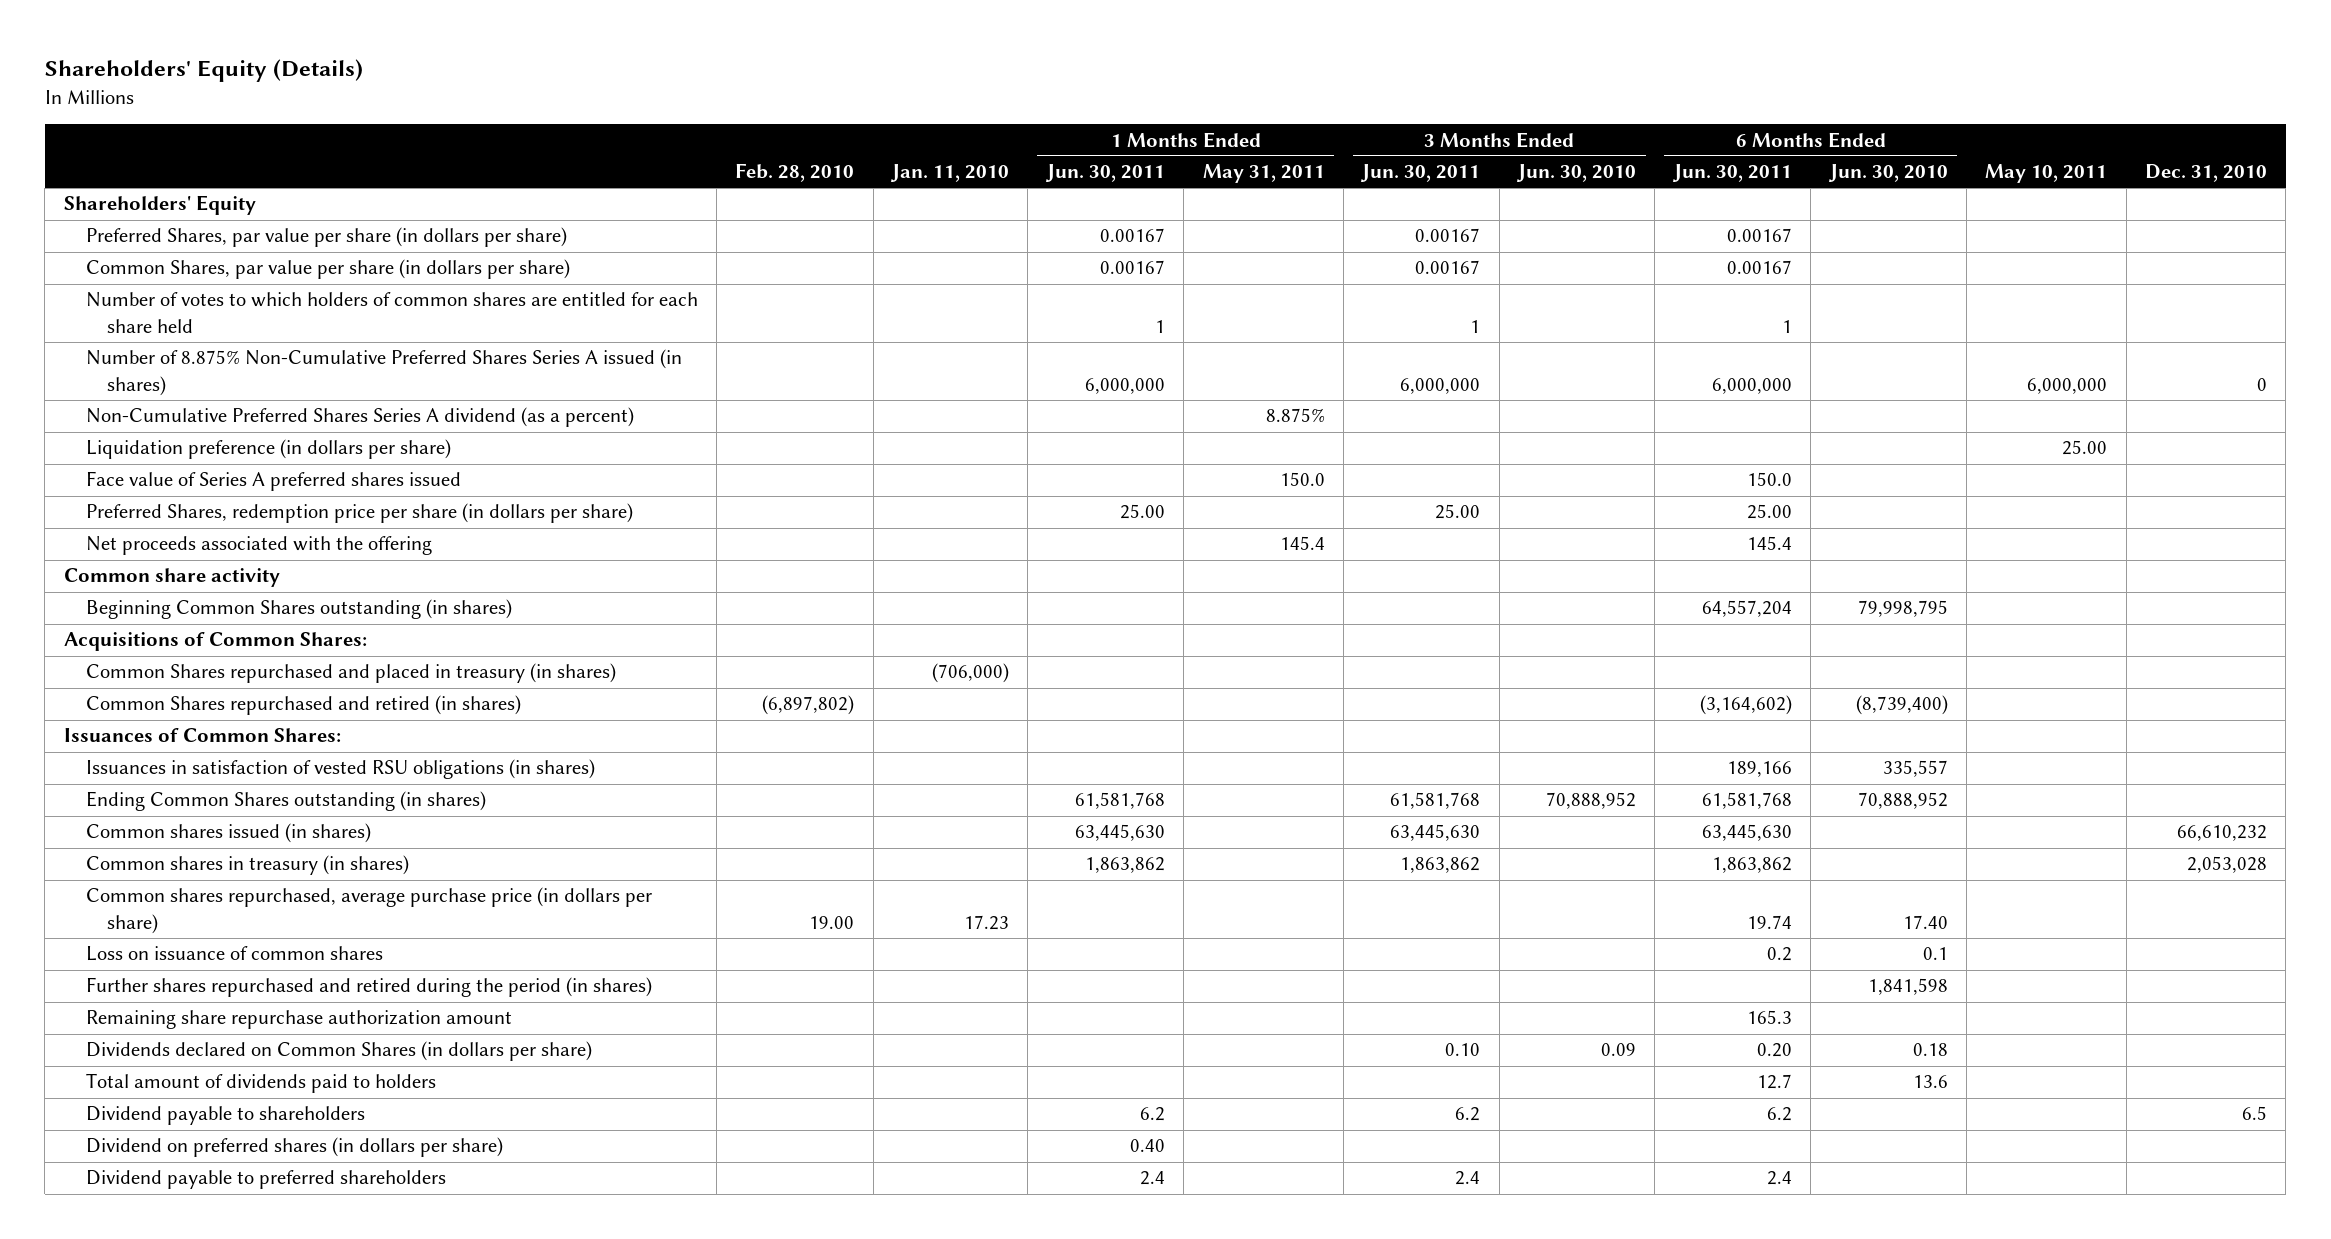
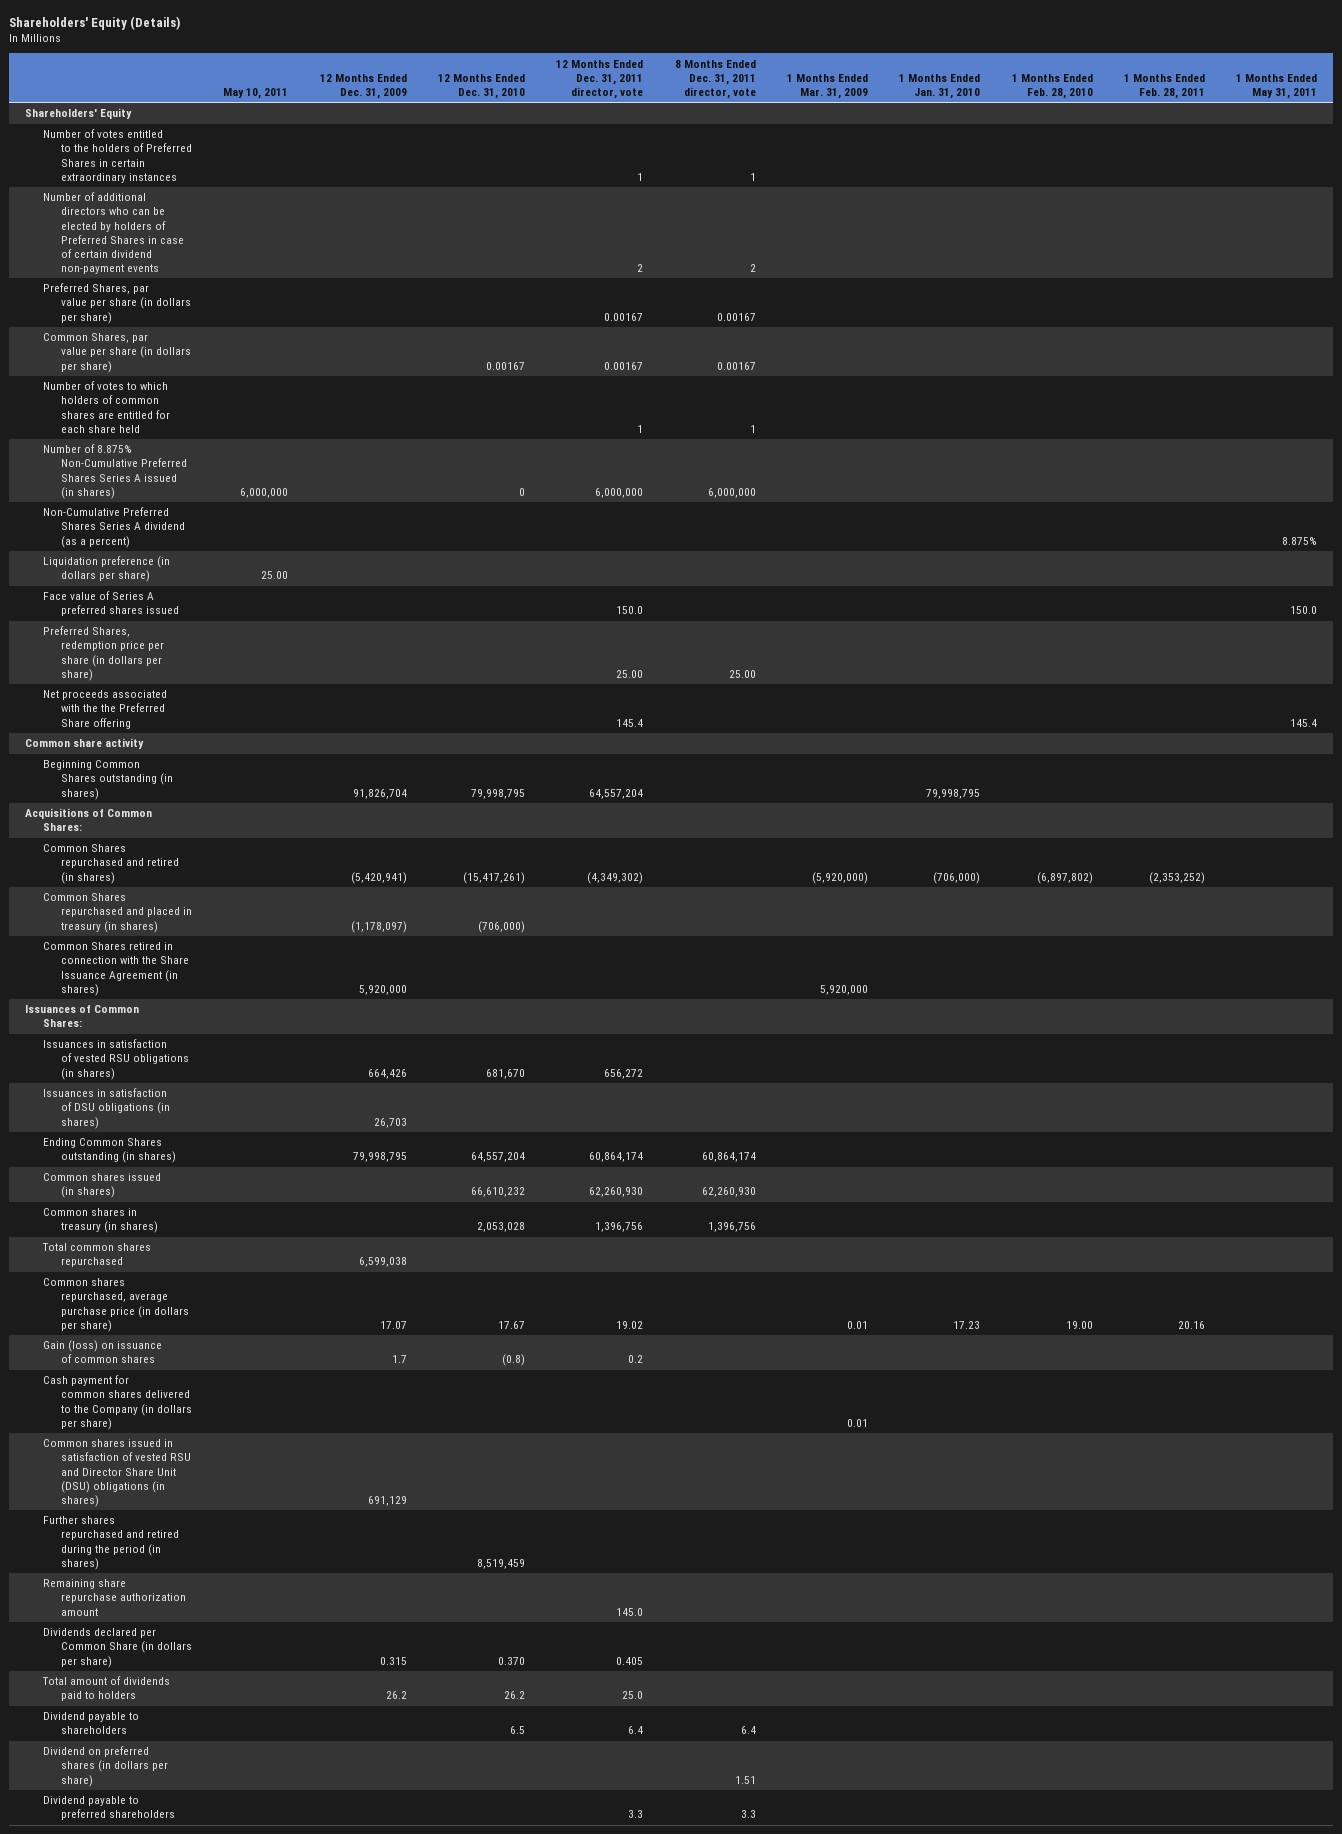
- | Feb. 28, 2010 | Jan. 11, 2010 | 1 Months Ended Jun. 30, 2011 | 1 Months Ended May 31, 2011 | 3 Months Ended Jun. 30, 2011 | 3 Months Ended Jun. 30, 2010 | 6 Months Ended Jun. 30, 2011 | 6 Months Ended Jun. 30, 2010 | May 10, 2011 | Dec. 31, 2010
+ | May 10, 2011 | 12 Months Ended Dec. 31, 2009 | 12 Months Ended Dec. 31, 2010 | 12 Months Ended Dec. 31, 2011 director, vote | 8 Months Ended Dec. 31, 2011 director, vote | 1 Months Ended Mar. 31, 2009 | 1 Months Ended Jan. 31, 2010 | 1 Months Ended Feb. 28, 2010 | 1 Months Ended Feb. 28, 2011 | 1 Months Ended May 31, 2011
+ Number of votes entitled to the holders of Preferred Shares in certain extraordinary instances | | | | 1 | 1 | | | | |
+ Number of additional directors who can be elected by holders of Preferred Shares in case of certain dividend non-payment events | | | | 2 | 2 | | | | |
- Net proceeds associated with the offering | | | | 145.4 | | | 145.4 | | |
+ Net proceeds associated with the the Preferred Share offering | | | | 145.4 | | | | | | 145.4
moved down: Common Shares repurchased and placed in treasury (in shares) | | (1,178,097) | (706,000) | | | | | | |
+ Common Shares retired in connection with the Share Issuance Agreement (in shares) | | 5,920,000 | | | | 5,920,000 | | | |
+ Issuances in satisfaction of DSU obligations (in shares) | | 26,703 | | | | | | | |
+ Total common shares repurchased | | 6,599,038 | | | | | | | |
- Loss on issuance of common shares | | | | | | | 0.2 | 0.1 | |
+ Gain (loss) on issuance of common shares | | 1.7 | (0.8) | 0.2 | | | | | |
+ Cash payment for common shares delivered to the Company (in dollars per share) | | | | | | 0.01 | | | |
+ Common shares issued in satisfaction of vested RSU and Director Share Unit (DSU) obligations (in shares) | | 691,129 | | | | | | | |
- Dividends declared on Common Shares (in dollars per share) | | | | | 0.10 | 0.09 | 0.20 | 0.18 | |
+ Dividends declared per Common Share (in dollars per share) | | 0.315 | 0.370 | 0.405 | | | | | |

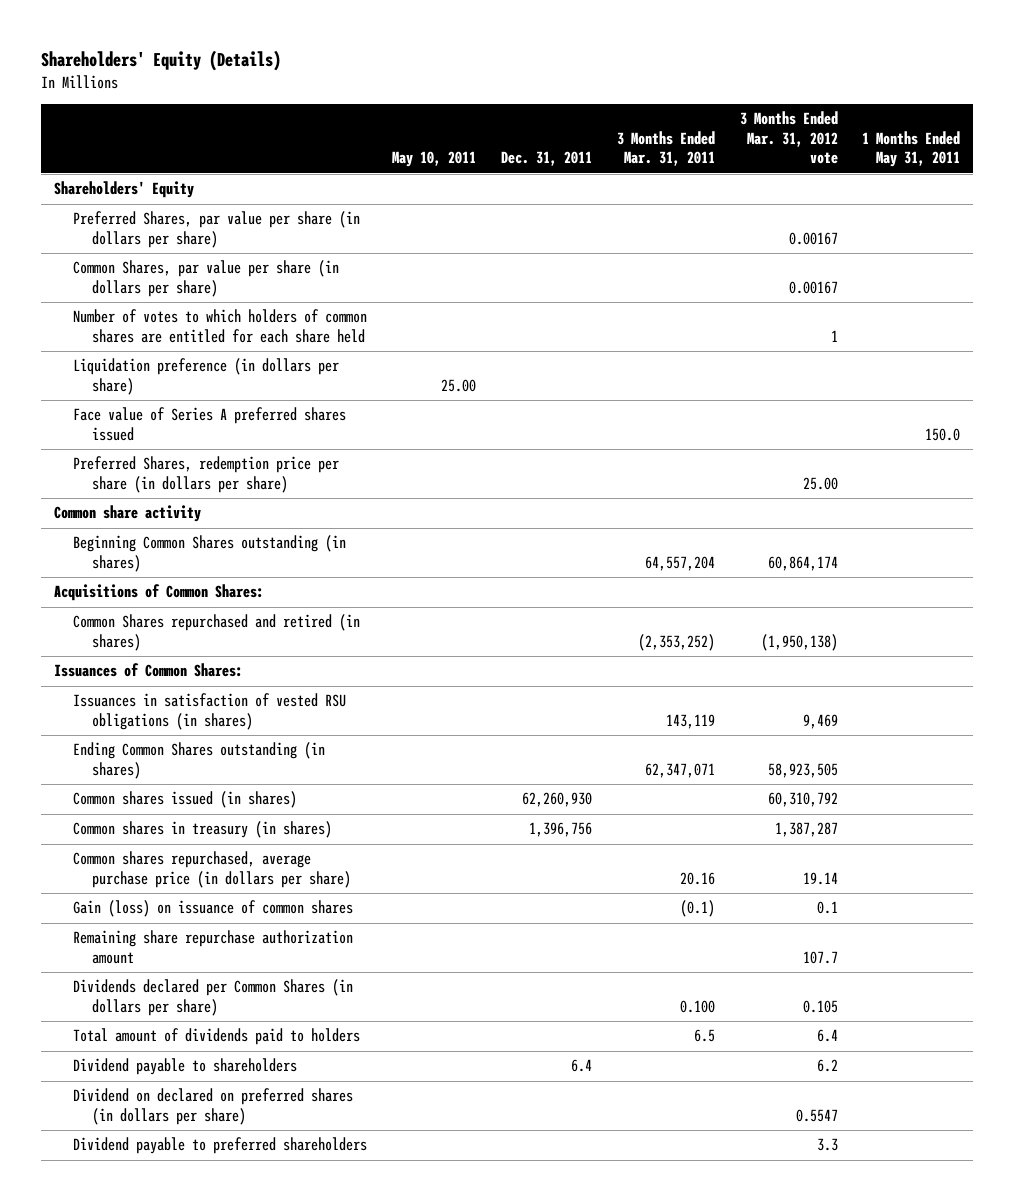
- | May 10, 2011 | 12 Months Ended Dec. 31, 2009 | 12 Months Ended Dec. 31, 2010 | 12 Months Ended Dec. 31, 2011 director, vote | 8 Months Ended Dec. 31, 2011 director, vote | 1 Months Ended Mar. 31, 2009 | 1 Months Ended Jan. 31, 2010 | 1 Months Ended Feb. 28, 2010 | 1 Months Ended Feb. 28, 2011 | 1 Months Ended May 31, 2011
+ | May 10, 2011 | Dec. 31, 2011 | 3 Months Ended Mar. 31, 2011 | 3 Months Ended Mar. 31, 2012 vote | 1 Months Ended May 31, 2011
- Number of votes entitled to the holders of Preferred Shares in certain extraordinary instances | | | | 1 | 1 | | | | |
- Number of additional directors who can be elected by holders of Preferred Shares in case of certain dividend non-payment events | | | | 2 | 2 | | | | |
- Number of 8.875% Non-Cumulative Preferred Shares Series A issued (in shares) | 6,000,000 | | 0 | 6,000,000 | 6,000,000 | | | | |
- Non-Cumulative Preferred Shares Series A dividend (as a percent) | | | | | | | | | | 8.875%
- Net proceeds associated with the the Preferred Share offering | | | | 145.4 | | | | | | 145.4
- Common Shares repurchased and placed in treasury (in shares) | | (1,178,097) | (706,000) | | | | | | |
- Common Shares retired in connection with the Share Issuance Agreement (in shares) | | 5,920,000 | | | | 5,920,000 | | | |
- Issuances in satisfaction of DSU obligations (in shares) | | 26,703 | | | | | | | |
- Total common shares repurchased | | 6,599,038 | | | | | | | |
- Cash payment for common shares delivered to the Company (in dollars per share) | | | | | | 0.01 | | | |
- Common shares issued in satisfaction of vested RSU and Director Share Unit (DSU) obligations (in shares) | | 691,129 | | | | | | | |
- Further shares repurchased and retired during the period (in shares) | | | 8,519,459 | | | | | | |
- Dividends declared per Common Share (in dollars per share) | | 0.315 | 0.370 | 0.405 | | | | | |
+ Dividends declared per Common Shares (in dollars per share) | | | 0.100 | 0.105 |
- Dividend on preferred shares (in dollars per share) | | | | | 1.51 | | | | |
+ Dividend on declared on preferred shares (in dollars per share) | | | | 0.5547 |

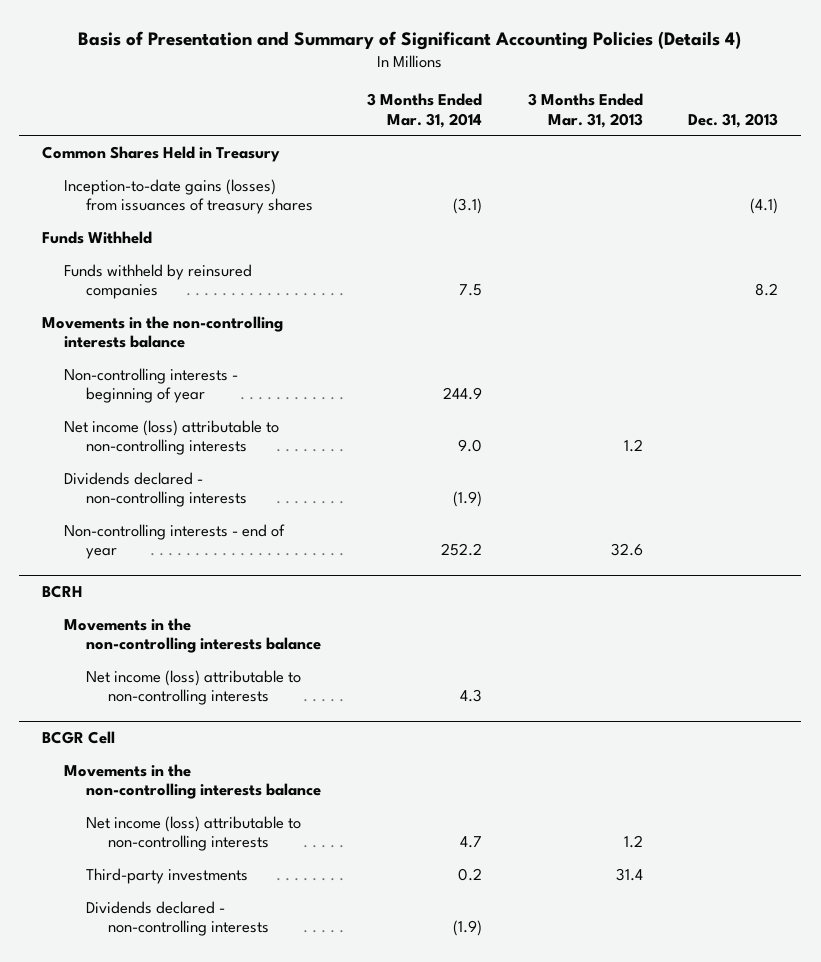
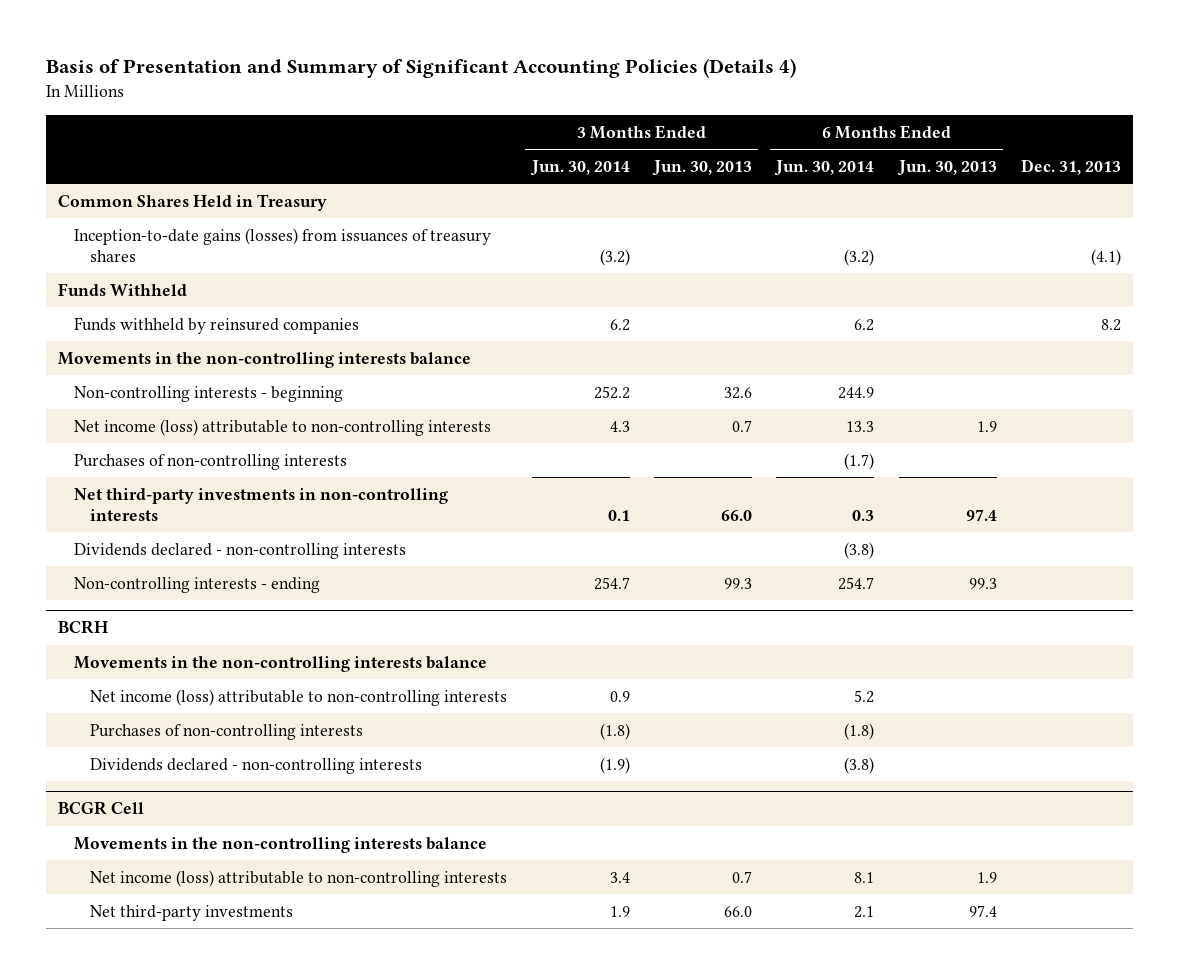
- | 3 Months Ended Mar. 31, 2014 | 3 Months Ended Mar. 31, 2013 | Dec. 31, 2013
+ | 3 Months Ended Jun. 30, 2014 | 3 Months Ended Jun. 30, 2013 | 6 Months Ended Jun. 30, 2014 | 6 Months Ended Jun. 30, 2013 | Dec. 31, 2013
- Non-controlling interests - beginning of year | 244.9 | |
+ Non-controlling interests - beginning | 252.2 | 32.6 | 244.9 | |
+ Purchases of non-controlling interests | | | (1.7) | |
+ Net third-party investments in non-controlling interests | 0.1 | 66.0 | 0.3 | 97.4 |
- Non-controlling interests - end of year | 252.2 | 32.6 |
+ Non-controlling interests - ending | 254.7 | 99.3 | 254.7 | 99.3 |
@ BCRH
+ Purchases of non-controlling interests | (1.8) | | (1.8) | |
+ Dividends declared - non-controlling interests | (1.9) | | (3.8) | |
@ BCGR Cell
- Third-party investments | 0.2 | 31.4 |
- Dividends declared - non-controlling interests | (1.9) | |
+ Net third-party investments | 1.9 | 66.0 | 2.1 | 97.4 |

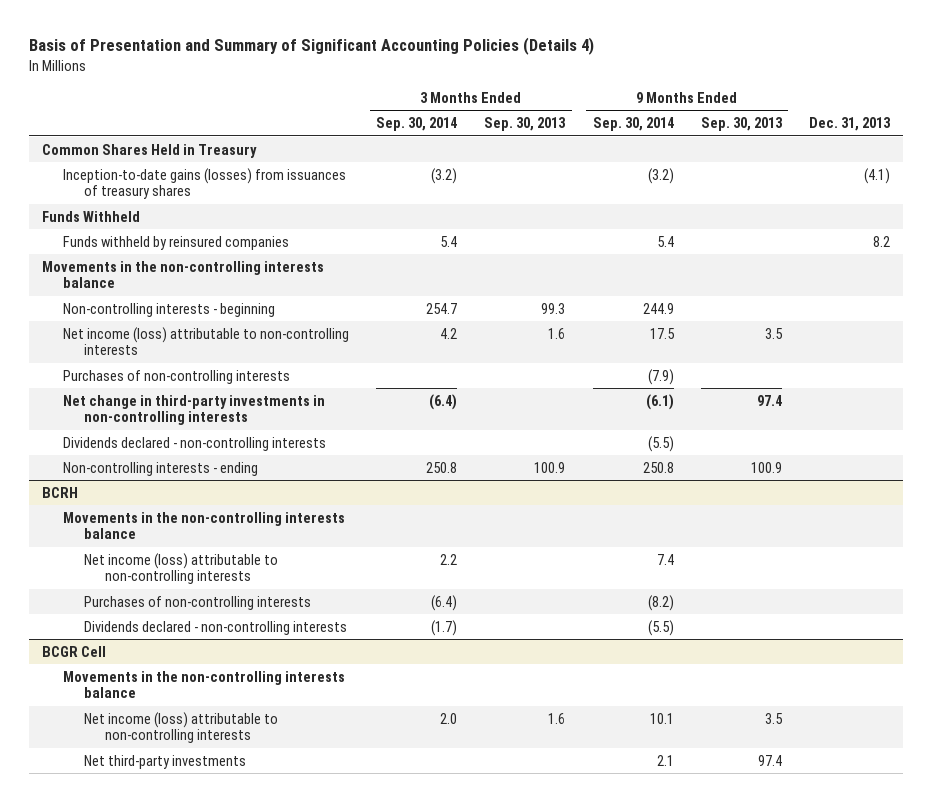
- | 3 Months Ended Jun. 30, 2014 | 3 Months Ended Jun. 30, 2013 | 6 Months Ended Jun. 30, 2014 | 6 Months Ended Jun. 30, 2013 | Dec. 31, 2013
+ | 3 Months Ended Sep. 30, 2014 | 3 Months Ended Sep. 30, 2013 | 9 Months Ended Sep. 30, 2014 | 9 Months Ended Sep. 30, 2013 | Dec. 31, 2013
- Net third-party investments in non-controlling interests | 0.1 | 66.0 | 0.3 | 97.4 |
+ Net change in third-party investments in non-controlling interests | (6.4) | | (6.1) | 97.4 |

